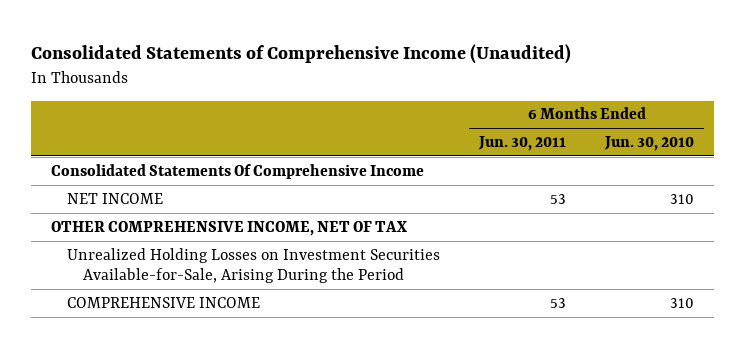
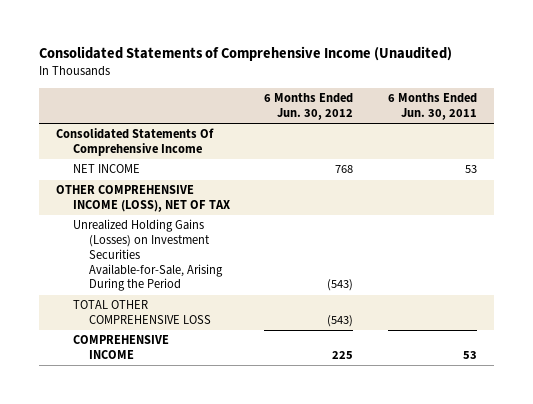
- | 6 Months Ended Jun. 30, 2011 | 6 Months Ended Jun. 30, 2010
+ | 6 Months Ended Jun. 30, 2012 | 6 Months Ended Jun. 30, 2011
- OTHER COMPREHENSIVE INCOME, NET OF TAX
- Unrealized Holding Losses on Investment Securities Available-for-Sale, Arising During the Period
+ OTHER COMPREHENSIVE INCOME (LOSS), NET OF TAX
+ Unrealized Holding Gains (Losses) on Investment Securities Available-for-Sale, Arising During the Period | (543) |
+ TOTAL OTHER COMPREHENSIVE LOSS | (543) |

